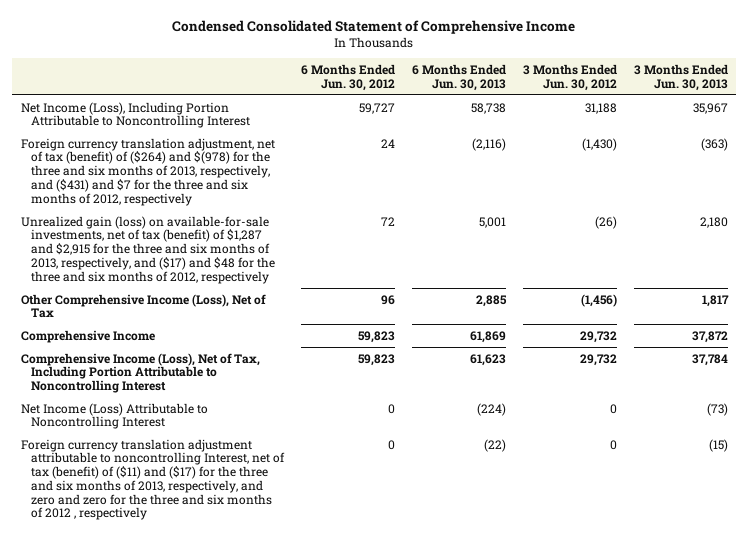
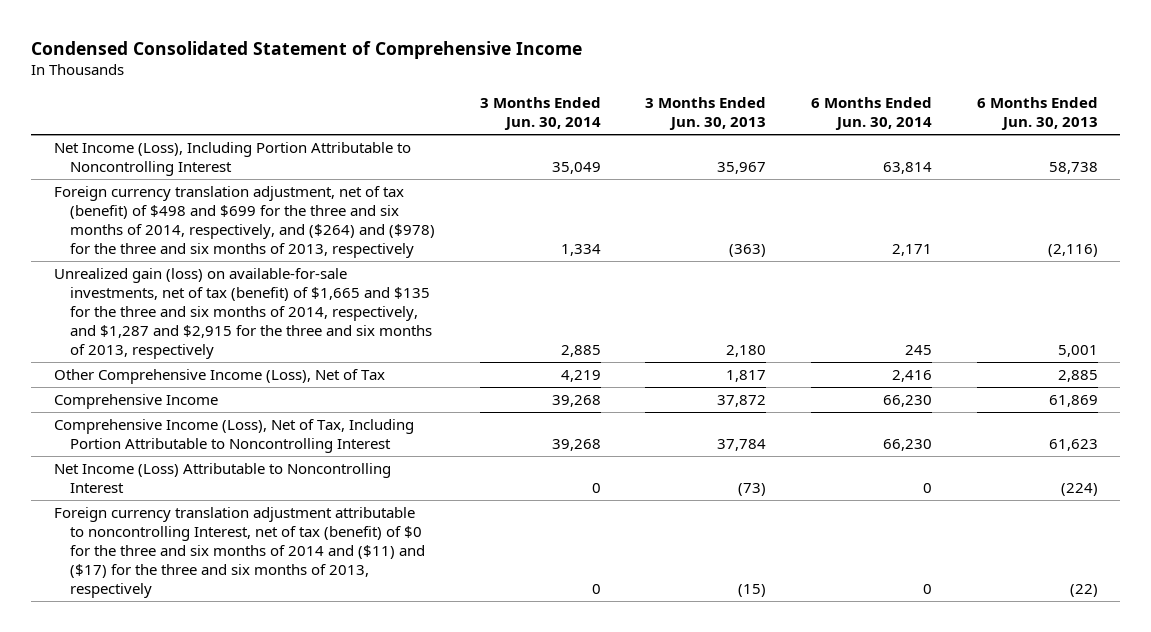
- | 6 Months Ended Jun. 30, 2012 | 6 Months Ended Jun. 30, 2013 | 3 Months Ended Jun. 30, 2012 | 3 Months Ended Jun. 30, 2013
+ | 3 Months Ended Jun. 30, 2014 | 3 Months Ended Jun. 30, 2013 | 6 Months Ended Jun. 30, 2014 | 6 Months Ended Jun. 30, 2013
- Foreign currency translation adjustment, net of tax (benefit) of ($264) and $(978) for the three and six months of 2013, respectively, and ($431) and $7 for the three and six months of 2012, respectively | 24 | (2,116) | (1,430) | (363)
- Unrealized gain (loss) on available-for-sale investments, net of tax (benefit) of $1,287 and $2,915 for the three and six months of 2013, respectively, and ($17) and $48 for the three and six months of 2012, respectively | 72 | 5,001 | (26) | 2,180
+ Foreign currency translation adjustment, net of tax (benefit) of $498 and $699 for the three and six months of 2014, respectively, and ($264) and ($978) for the three and six months of 2013, respectively | 1,334 | (363) | 2,171 | (2,116)
+ Unrealized gain (loss) on available-for-sale investments, net of tax (benefit) of $1,665 and $135 for the three and six months of 2014, respectively, and $1,287 and $2,915 for the three and six months of 2013, respectively | 2,885 | 2,180 | 245 | 5,001
- Foreign currency translation adjustment attributable to noncontrolling Interest, net of tax (benefit) of ($11) and ($17) for the three and six months of 2013, respectively, and zero and zero for the three and six months of 2012 , respectively | 0 | (22) | 0 | (15)
+ Foreign currency translation adjustment attributable to noncontrolling Interest, net of tax (benefit) of $0 for the three and six months of 2014 and ($11) and ($17) for the three and six months of 2013, respectively | 0 | (15) | 0 | (22)

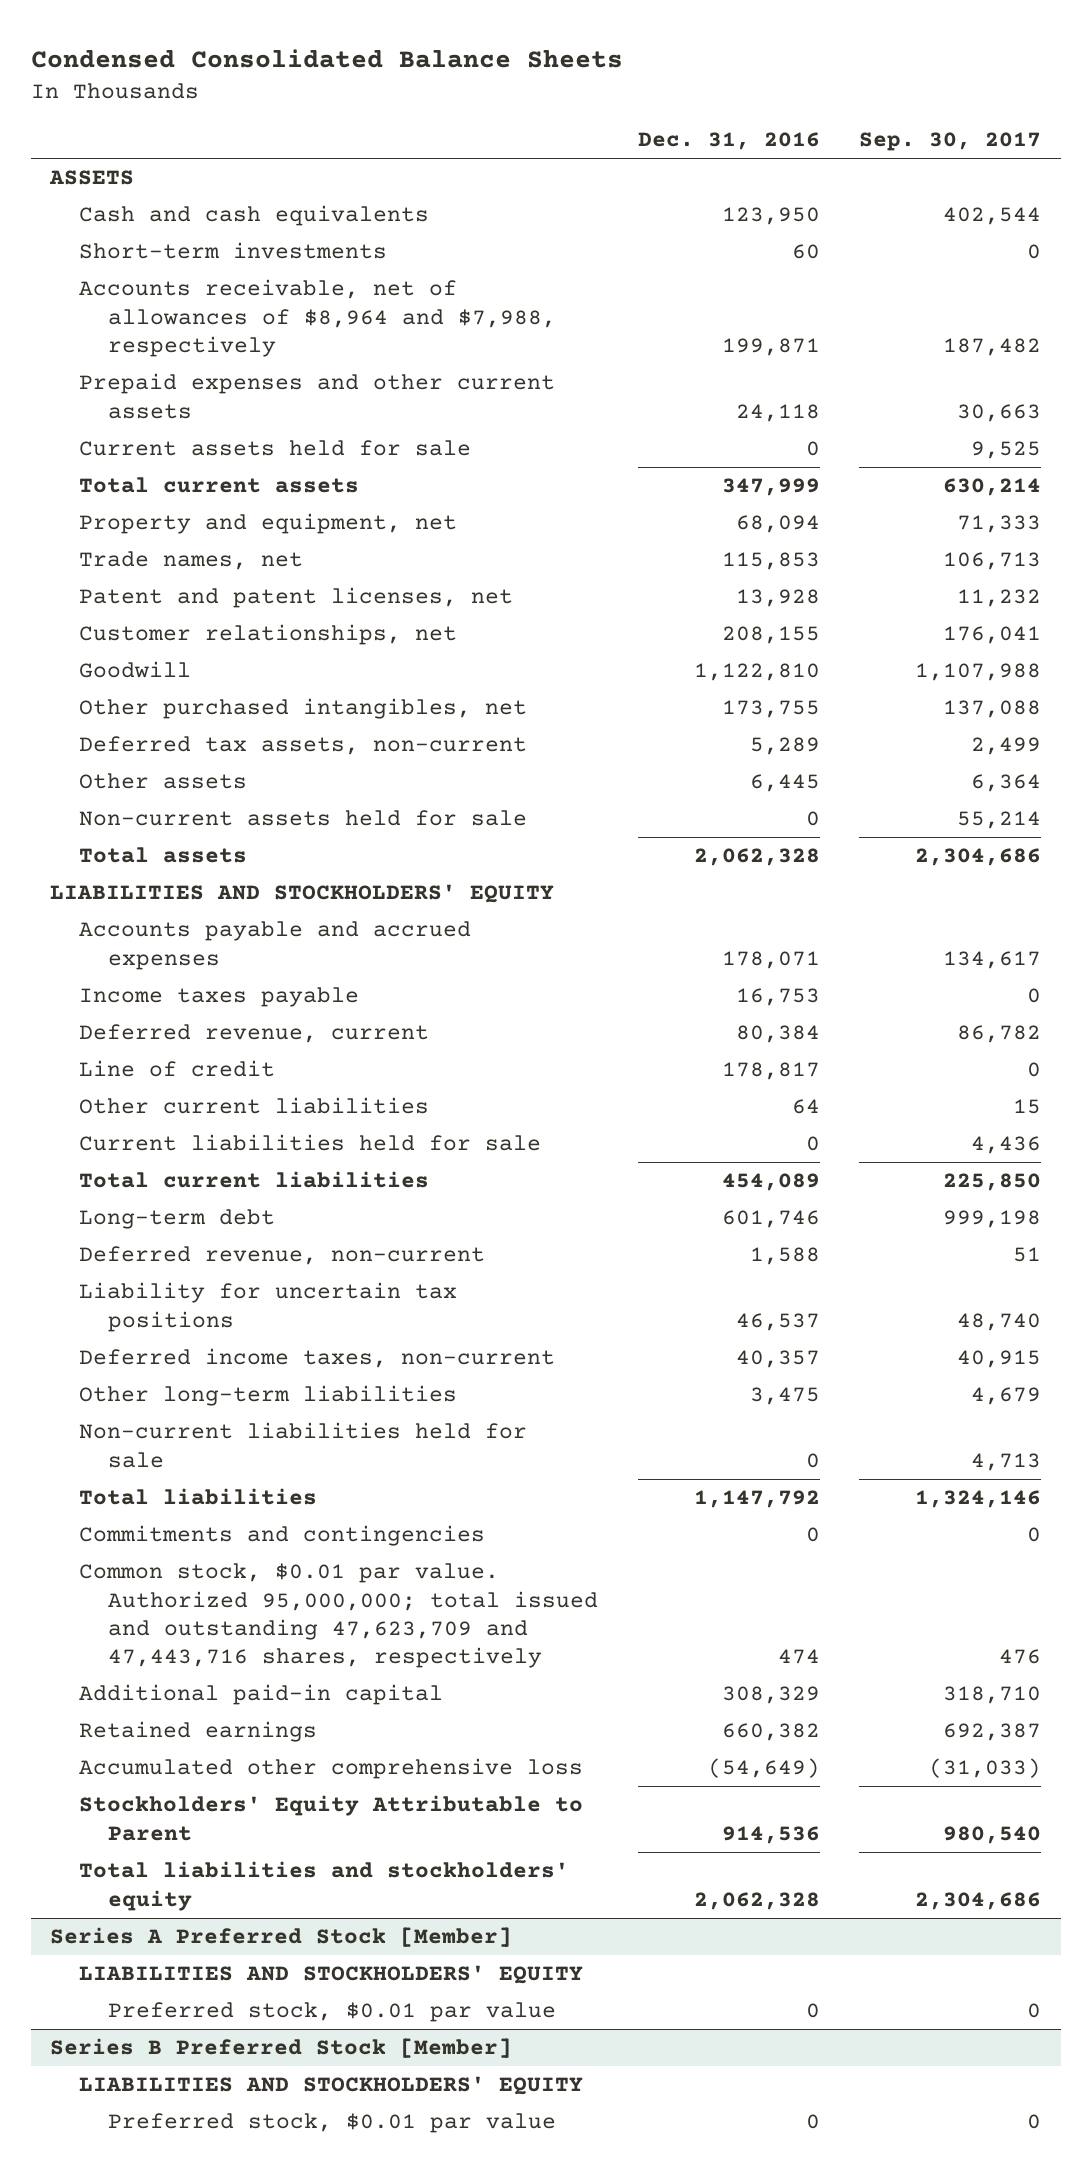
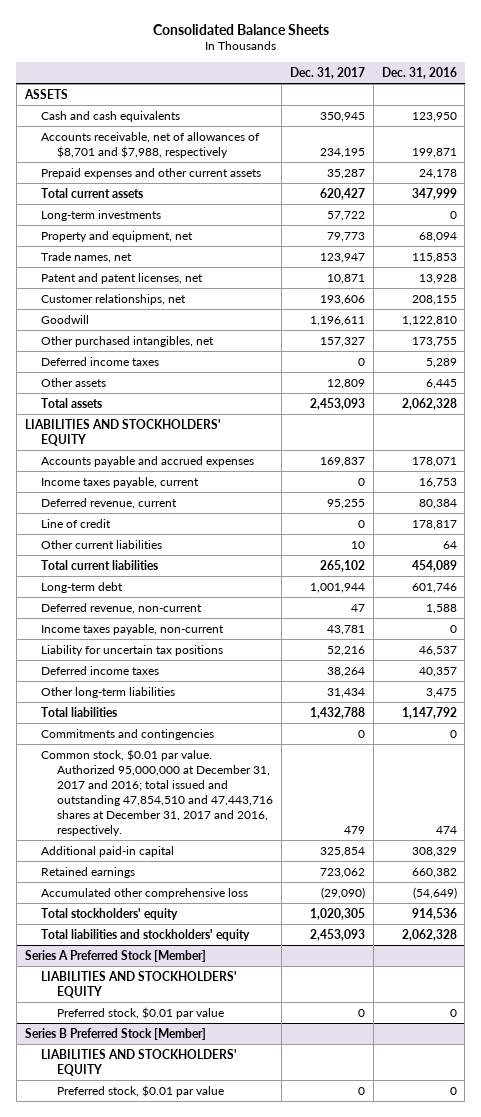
- Condensed Consolidated Balance Sheets
+ Consolidated Balance Sheets
- | Dec. 31, 2016 | Sep. 30, 2017
+ | Dec. 31, 2017 | Dec. 31, 2016
- Short-term investments | 60 | 0
- Accounts receivable, net of allowances of $8,964 and $7,988, respectively | 199,871 | 187,482
- Prepaid expenses and other current assets | 24,118 | 30,663
- Current assets held for sale | 0 | 9,525
+ Accounts receivable, net of allowances of $8,701 and $7,988, respectively | 234,195 | 199,871
+ Prepaid expenses and other current assets | 35,287 | 24,178
+ Long-term investments | 57,722 | 0
- Deferred tax assets, non-current | 5,289 | 2,499
+ Deferred income taxes | 0 | 5,289
- Non-current assets held for sale | 0 | 55,214
- Income taxes payable | 16,753 | 0
+ Income taxes payable, current | 0 | 16,753
- Current liabilities held for sale | 0 | 4,436
+ Income taxes payable, non-current | 43,781 | 0
- Deferred income taxes, non-current | 40,357 | 40,915
+ Deferred income taxes | 38,264 | 40,357
- Non-current liabilities held for sale | 0 | 4,713
- Common stock, $0.01 par value. Authorized 95,000,000; total issued and outstanding 47,623,709 and 47,443,716 shares, respectively | 474 | 476
+ Common stock, $0.01 par value. Authorized 95,000,000 at December 31, 2017 and 2016; total issued and outstanding 47,854,510 and 47,443,716 shares at December 31, 2017 and 2016, respectively. | 479 | 474
- Stockholders' Equity Attributable to Parent | 914,536 | 980,540
+ Total stockholders' equity | 1,020,305 | 914,536

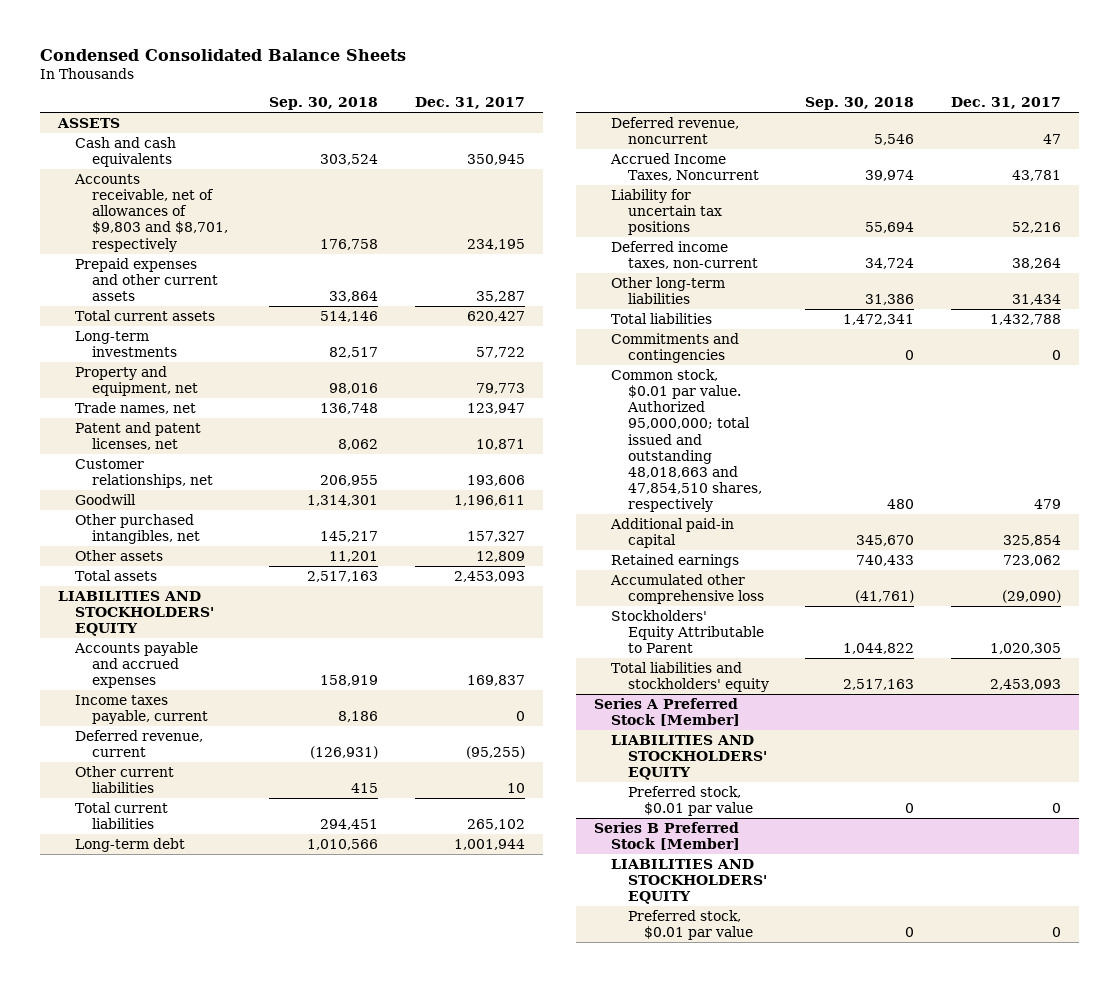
- Consolidated Balance Sheets
+ Condensed Consolidated Balance Sheets
- | Dec. 31, 2017 | Dec. 31, 2016
+ | Sep. 30, 2018 | Dec. 31, 2017
- Accounts receivable, net of allowances of $8,701 and $7,988, respectively | 234,195 | 199,871
+ Accounts receivable, net of allowances of $9,803 and $8,701, respectively | 176,758 | 234,195
- Deferred income taxes | 0 | 5,289
- Deferred revenue, current | 95,255 | 80,384
- Line of credit | 0 | 178,817
+ Deferred revenue, current | (126,931) | (95,255)
- Deferred revenue, non-current | 47 | 1,588
- Income taxes payable, non-current | 43,781 | 0
+ Deferred revenue, noncurrent | 5,546 | 47
+ Accrued Income Taxes, Noncurrent | 39,974 | 43,781
- Deferred income taxes | 38,264 | 40,357
+ Deferred income taxes, non-current | 34,724 | 38,264
- Common stock, $0.01 par value. Authorized 95,000,000 at December 31, 2017 and 2016; total issued and outstanding 47,854,510 and 47,443,716 shares at December 31, 2017 and 2016, respectively. | 479 | 474
+ Common stock, $0.01 par value. Authorized 95,000,000; total issued and outstanding 48,018,663 and 47,854,510 shares, respectively | 480 | 479
- Total stockholders' equity | 1,020,305 | 914,536
+ Stockholders' Equity Attributable to Parent | 1,044,822 | 1,020,305

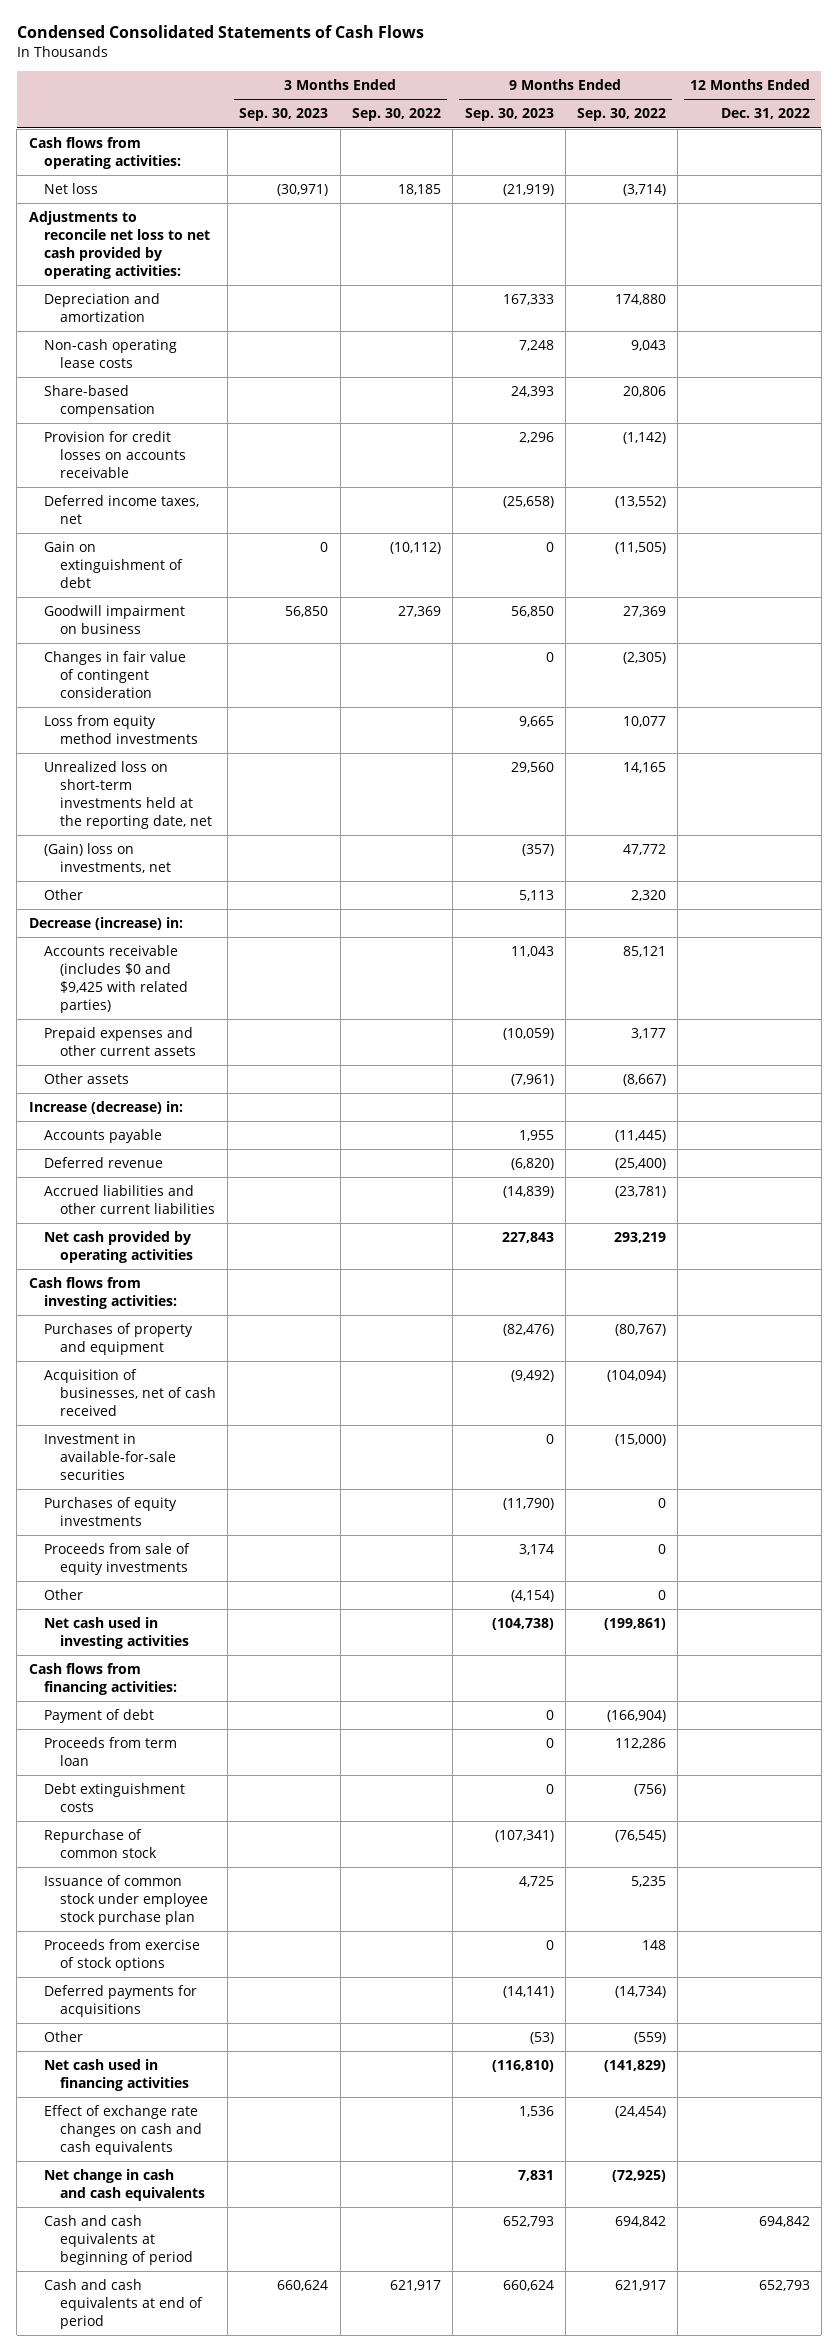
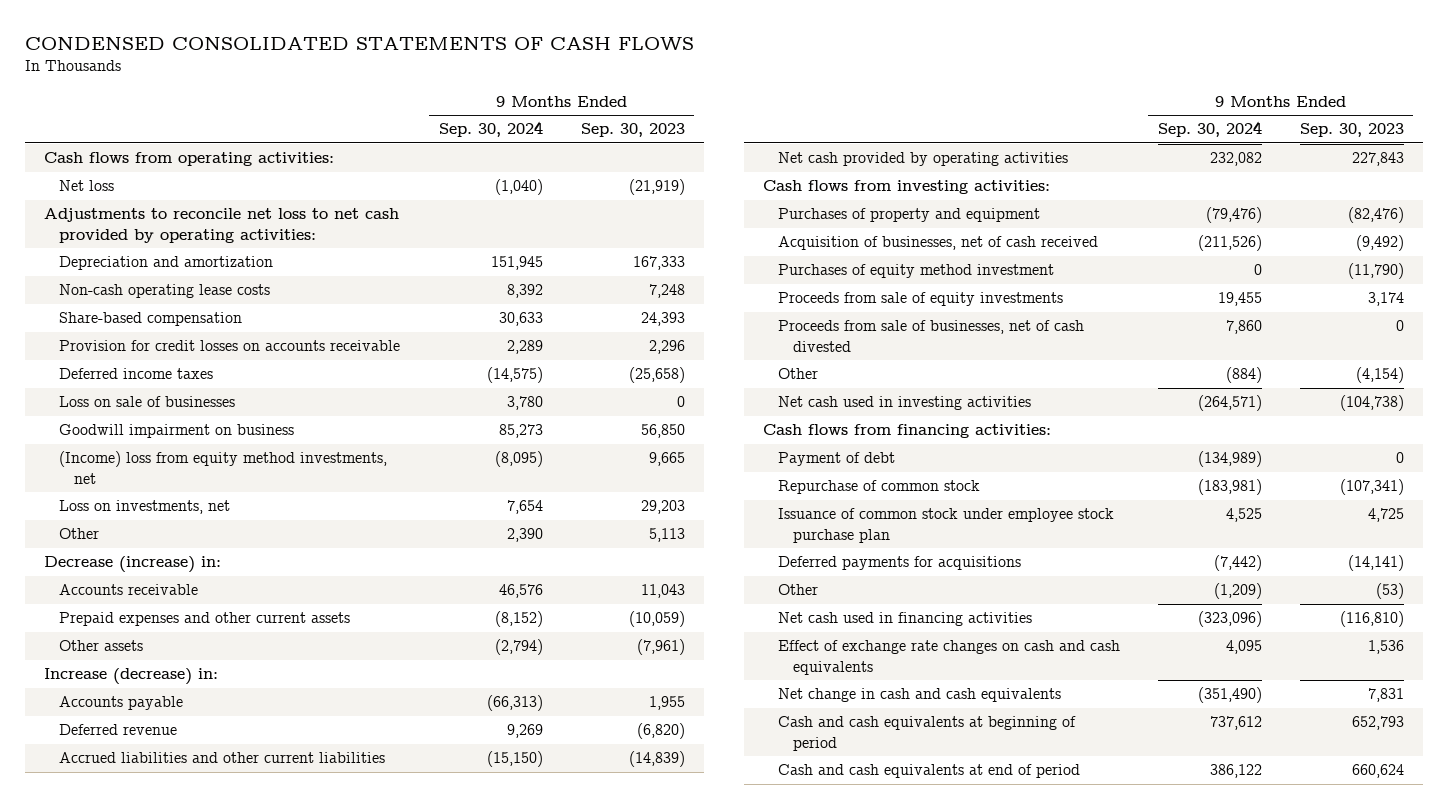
- Condensed Consolidated Statements of Cash Flows
+ CONDENSED CONSOLIDATED STATEMENTS OF CASH FLOWS
- | 3 Months Ended Sep. 30, 2023 | 3 Months Ended Sep. 30, 2022 | 9 Months Ended Sep. 30, 2023 | 9 Months Ended Sep. 30, 2022 | 12 Months Ended Dec. 31, 2022
+ | 9 Months Ended Sep. 30, 2024 | 9 Months Ended Sep. 30, 2023
- Deferred income taxes, net | | | (25,658) | (13,552) |
- Gain on extinguishment of debt | 0 | (10,112) | 0 | (11,505) |
+ Deferred income taxes | (14,575) | (25,658)
+ Loss on sale of businesses | 3,780 | 0
- Changes in fair value of contingent consideration | | | 0 | (2,305) |
- Loss from equity method investments | | | 9,665 | 10,077 |
- Unrealized loss on short-term investments held at the reporting date, net | | | 29,560 | 14,165 |
- (Gain) loss on investments, net | | | (357) | 47,772 |
+ (Income) loss from equity method investments, net | (8,095) | 9,665
+ Loss on investments, net | 7,654 | 29,203
- Accounts receivable (includes $0 and $9,425 with related parties) | | | 11,043 | 85,121 |
+ Accounts receivable | 46,576 | 11,043
- Investment in available-for-sale securities | | | 0 | (15,000) |
- Purchases of equity investments | | | (11,790) | 0 |
+ Purchases of equity method investment | 0 | (11,790)
+ Proceeds from sale of businesses, net of cash divested | 7,860 | 0
- Proceeds from term loan | | | 0 | 112,286 |
- Debt extinguishment costs | | | 0 | (756) |
- Proceeds from exercise of stock options | | | 0 | 148 |

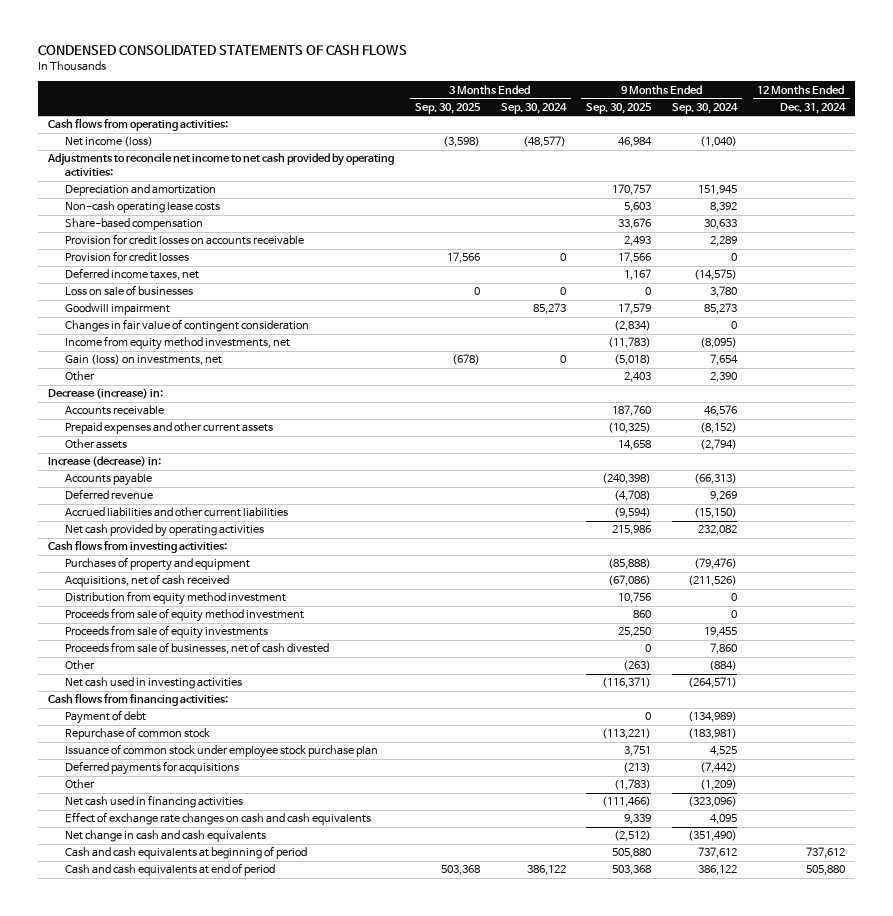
- | 9 Months Ended Sep. 30, 2024 | 9 Months Ended Sep. 30, 2023
+ | 3 Months Ended Sep. 30, 2025 | 3 Months Ended Sep. 30, 2024 | 9 Months Ended Sep. 30, 2025 | 9 Months Ended Sep. 30, 2024 | 12 Months Ended Dec. 31, 2024
- Net loss | (1,040) | (21,919)
- Adjustments to reconcile net loss to net cash provided by operating activities:
+ Net income (loss) | (3,598) | (48,577) | 46,984 | (1,040) |
+ Adjustments to reconcile net income to net cash provided by operating activities:
- Deferred income taxes | (14,575) | (25,658)
+ Provision for credit losses | 17,566 | 0 | 17,566 | 0 |
+ Deferred income taxes, net | | | 1,167 | (14,575) |
- Goodwill impairment on business | 85,273 | 56,850
- (Income) loss from equity method investments, net | (8,095) | 9,665
- Loss on investments, net | 7,654 | 29,203
+ Goodwill impairment | | 85,273 | 17,579 | 85,273 |
+ Changes in fair value of contingent consideration | | | (2,834) | 0 |
+ Income from equity method investments, net | | | (11,783) | (8,095) |
+ Gain (loss) on investments, net | (678) | 0 | (5,018) | 7,654 |
- Acquisition of businesses, net of cash received | (211,526) | (9,492)
- Purchases of equity method investment | 0 | (11,790)
+ Acquisitions, net of cash received | | | (67,086) | (211,526) |
+ Distribution from equity method investment | | | 10,756 | 0 |
+ Proceeds from sale of equity method investment | | | 860 | 0 |

